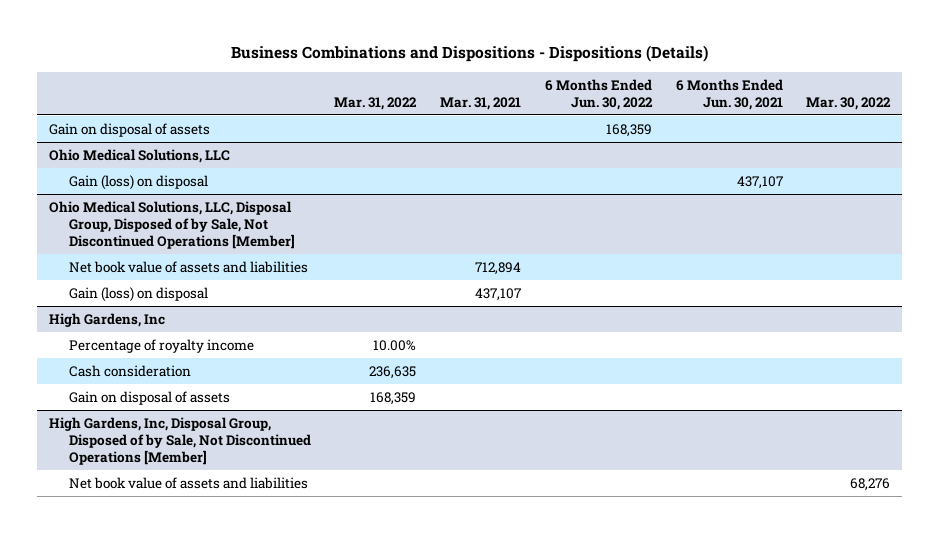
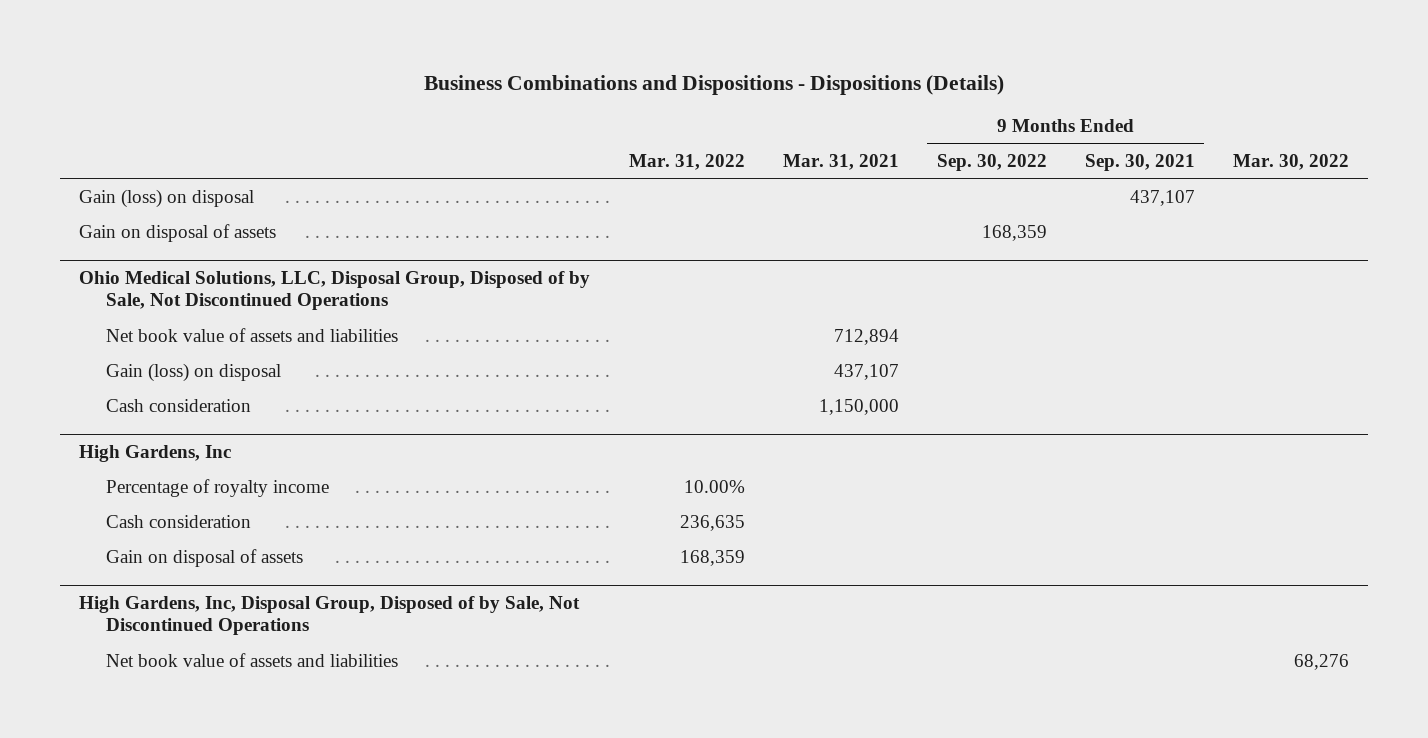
- | Mar. 31, 2022 | Mar. 31, 2021 | 6 Months Ended Jun. 30, 2022 | 6 Months Ended Jun. 30, 2021 | Mar. 30, 2022
+ | Mar. 31, 2022 | Mar. 31, 2021 | 9 Months Ended Sep. 30, 2022 | 9 Months Ended Sep. 30, 2021 | Mar. 30, 2022
+ Gain (loss) on disposal | | | | 437,107 |
- Ohio Medical Solutions, LLC
- Gain (loss) on disposal | | | | 437,107 |
- Ohio Medical Solutions, LLC, Disposal Group, Disposed of by Sale, Not Discontinued Operations [Member]
+ Ohio Medical Solutions, LLC, Disposal Group, Disposed of by Sale, Not Discontinued Operations
+ Cash consideration | | 1,150,000 | | |
- High Gardens, Inc, Disposal Group, Disposed of by Sale, Not Discontinued Operations [Member]
+ High Gardens, Inc, Disposal Group, Disposed of by Sale, Not Discontinued Operations

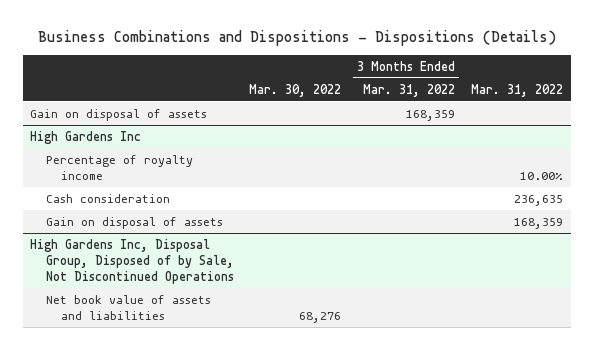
- | Mar. 31, 2022 | Mar. 31, 2021 | 9 Months Ended Sep. 30, 2022 | 9 Months Ended Sep. 30, 2021 | Mar. 30, 2022
+ | Mar. 30, 2022 | 3 Months Ended Mar. 31, 2022 | Mar. 31, 2022
- Gain (loss) on disposal | | | | 437,107 |
- Ohio Medical Solutions, LLC, Disposal Group, Disposed of by Sale, Not Discontinued Operations
- Net book value of assets and liabilities | | 712,894 | | |
- Gain (loss) on disposal | | 437,107 | | |
- Cash consideration | | 1,150,000 | | |
- High Gardens, Inc
+ High Gardens Inc
- High Gardens, Inc, Disposal Group, Disposed of by Sale, Not Discontinued Operations
+ High Gardens Inc, Disposal Group, Disposed of by Sale, Not Discontinued Operations

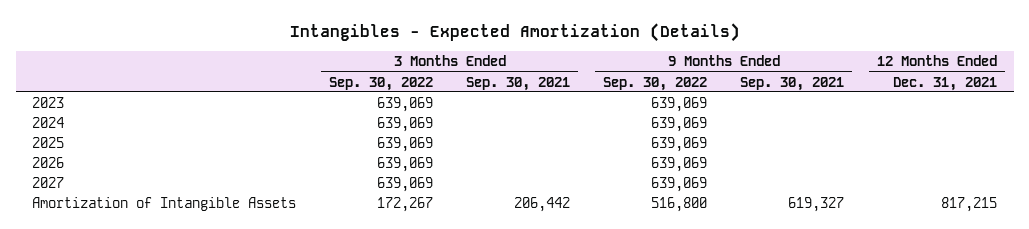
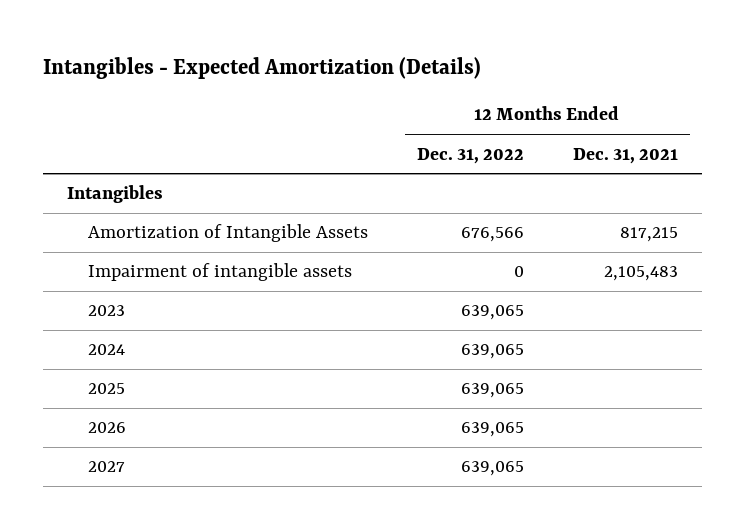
- | 3 Months Ended Sep. 30, 2022 | 3 Months Ended Sep. 30, 2021 | 9 Months Ended Sep. 30, 2022 | 9 Months Ended Sep. 30, 2021 | 12 Months Ended Dec. 31, 2021
+ | 12 Months Ended Dec. 31, 2022 | 12 Months Ended Dec. 31, 2021
+ Intangibles
moved up: Amortization of Intangible Assets | 676,566 | 817,215
+ Impairment of intangible assets | 0 | 2,105,483

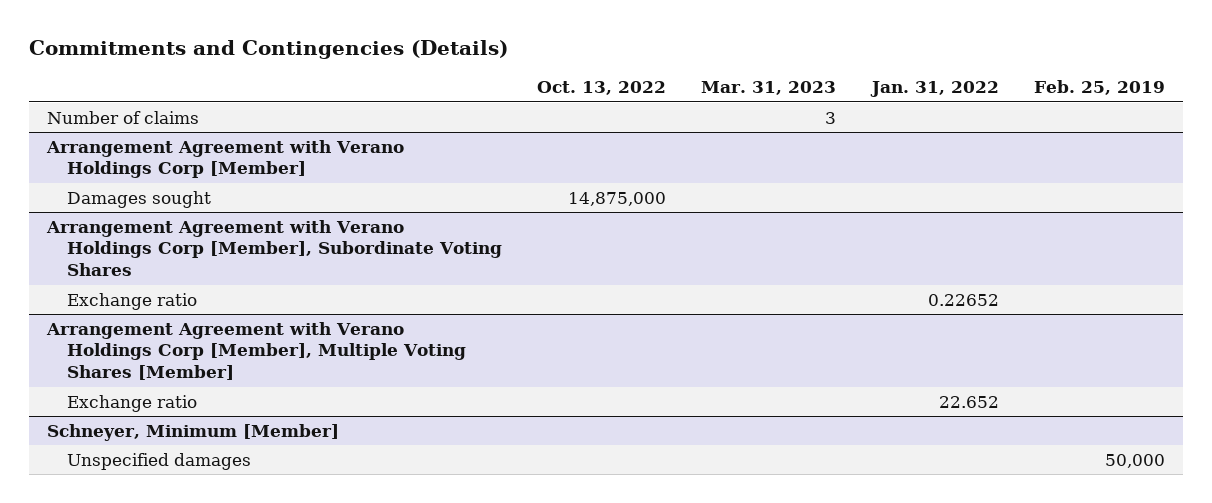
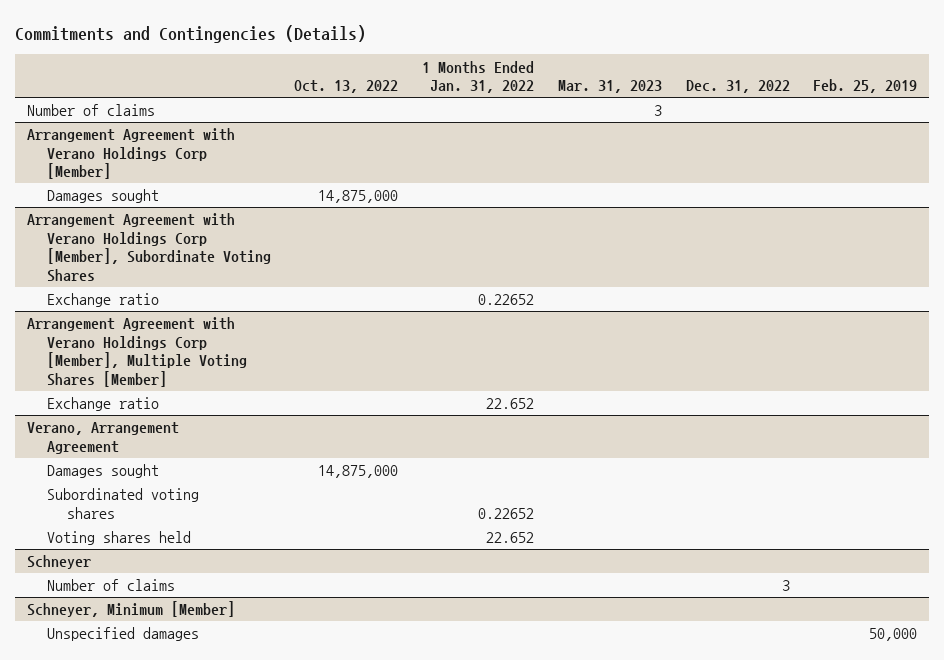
- | Oct. 13, 2022 | Mar. 31, 2023 | Jan. 31, 2022 | Feb. 25, 2019
+ | Oct. 13, 2022 | 1 Months Ended Jan. 31, 2022 | Mar. 31, 2023 | Dec. 31, 2022 | Feb. 25, 2019
+ Verano, Arrangement Agreement
+ Damages sought | 14,875,000 | | | |
+ Subordinated voting shares | | 0.22652 | | |
+ Voting shares held | | 22.652 | | |
+ Schneyer
+ Number of claims | | | | 3 |

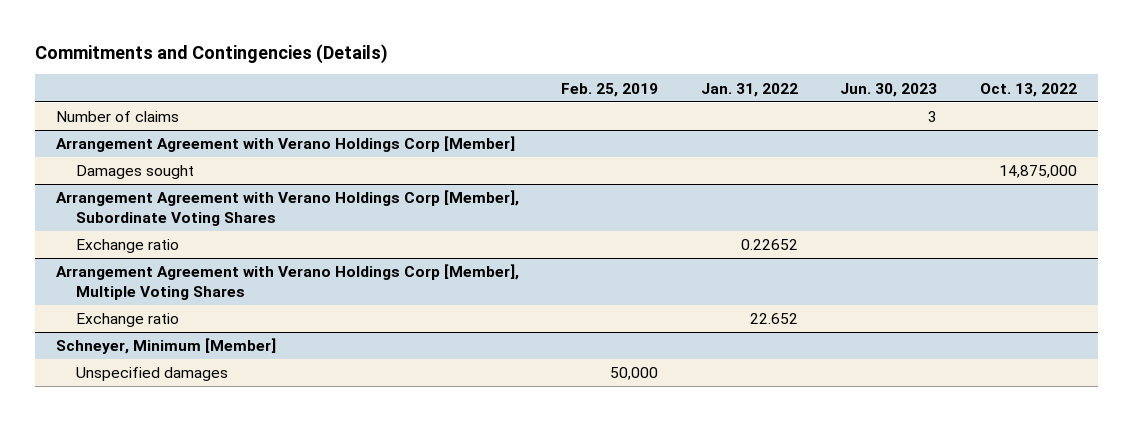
- | Oct. 13, 2022 | 1 Months Ended Jan. 31, 2022 | Mar. 31, 2023 | Dec. 31, 2022 | Feb. 25, 2019
+ | Feb. 25, 2019 | Jan. 31, 2022 | Jun. 30, 2023 | Oct. 13, 2022
- Arrangement Agreement with Verano Holdings Corp [Member], Multiple Voting Shares [Member]
+ Arrangement Agreement with Verano Holdings Corp [Member], Multiple Voting Shares
- Verano, Arrangement Agreement
- Damages sought | 14,875,000 | | | |
- Subordinated voting shares | | 0.22652 | | |
- Voting shares held | | 22.652 | | |
- Schneyer
- Number of claims | | | | 3 |

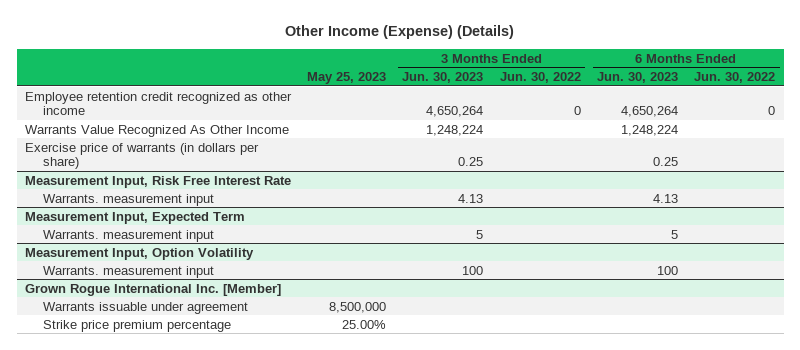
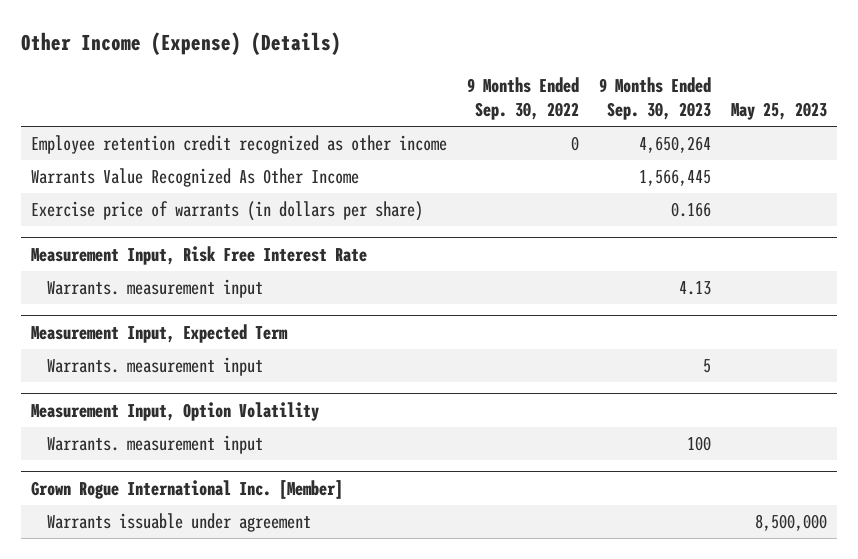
- | May 25, 2023 | 3 Months Ended Jun. 30, 2023 | 3 Months Ended Jun. 30, 2022 | 6 Months Ended Jun. 30, 2023 | 6 Months Ended Jun. 30, 2022
+ | 9 Months Ended Sep. 30, 2022 | 9 Months Ended Sep. 30, 2023 | May 25, 2023
@ Grown Rogue International Inc. [Member]
- Strike price premium percentage | 25.00% | | | |

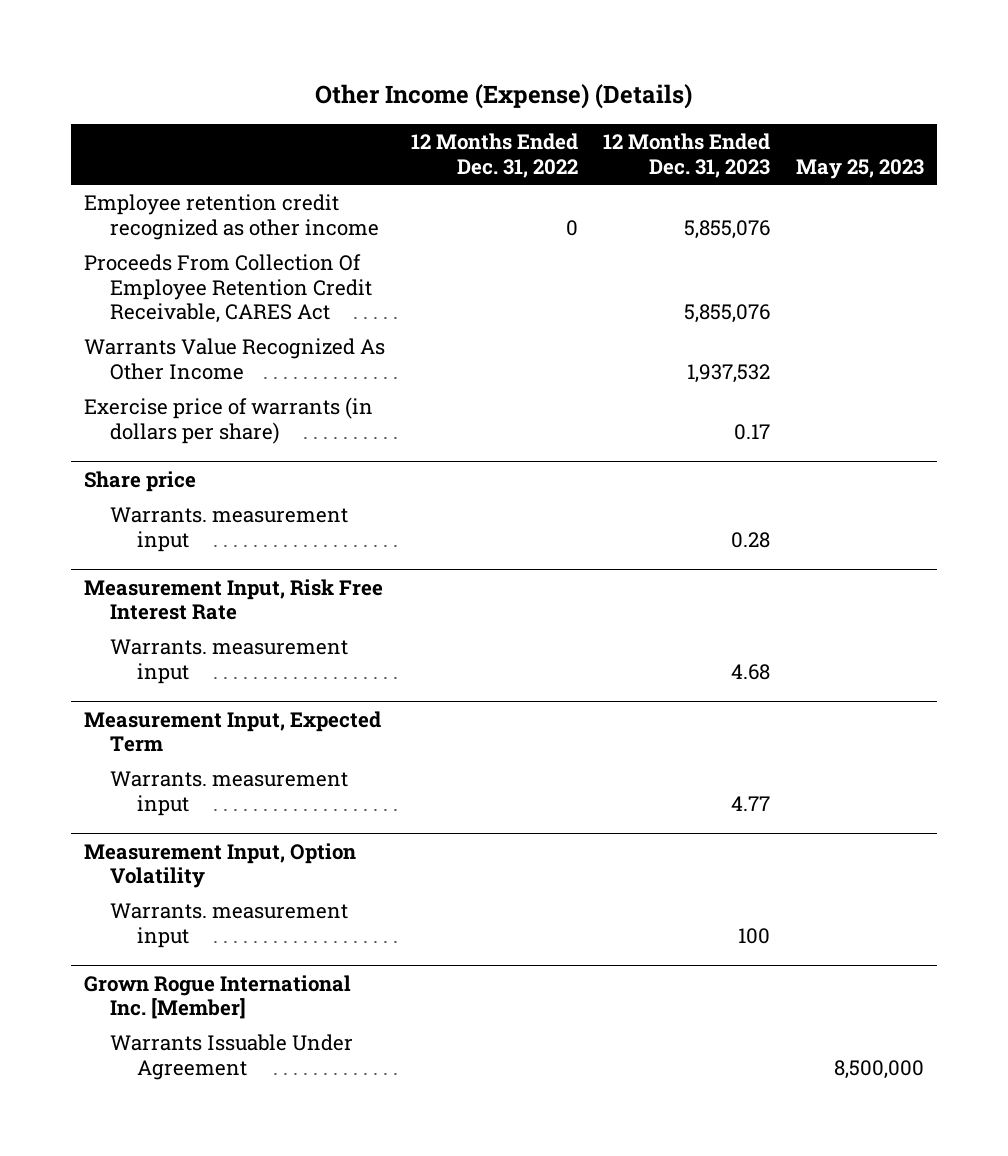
- | 9 Months Ended Sep. 30, 2022 | 9 Months Ended Sep. 30, 2023 | May 25, 2023
+ | 12 Months Ended Dec. 31, 2022 | 12 Months Ended Dec. 31, 2023 | May 25, 2023
+ Proceeds From Collection Of Employee Retention Credit Receivable, CARES Act | | 5,855,076 |
+ Share price
+ Warrants. measurement input | | 0.28 |
@ Grown Rogue International Inc. [Member]
- Warrants issuable under agreement | | | 8,500,000
+ Warrants Issuable Under Agreement | | | 8,500,000

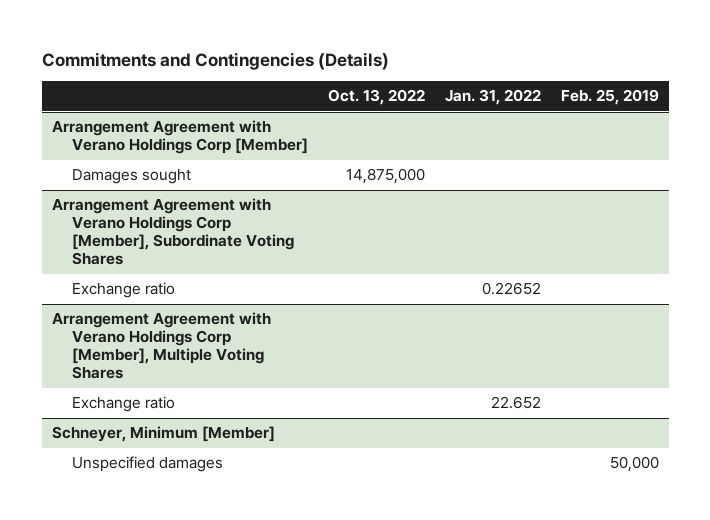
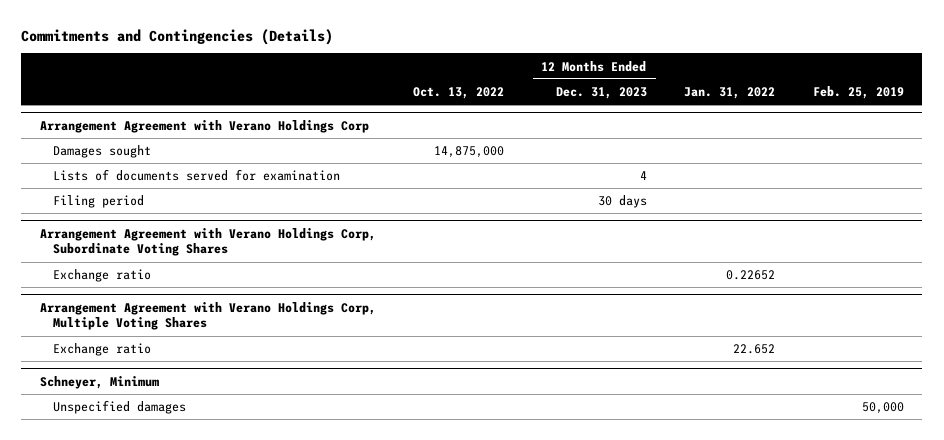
- | Oct. 13, 2022 | Jan. 31, 2022 | Feb. 25, 2019
+ | Oct. 13, 2022 | 12 Months Ended Dec. 31, 2023 | Jan. 31, 2022 | Feb. 25, 2019
- Arrangement Agreement with Verano Holdings Corp [Member]
+ Arrangement Agreement with Verano Holdings Corp
- Arrangement Agreement with Verano Holdings Corp [Member], Subordinate Voting Shares
+ Lists of documents served for examination | | 4 | |
+ Filing period | | 30 days | |
+ Arrangement Agreement with Verano Holdings Corp, Subordinate Voting Shares
- Arrangement Agreement with Verano Holdings Corp [Member], Multiple Voting Shares
+ Arrangement Agreement with Verano Holdings Corp, Multiple Voting Shares
- Schneyer, Minimum [Member]
+ Schneyer, Minimum

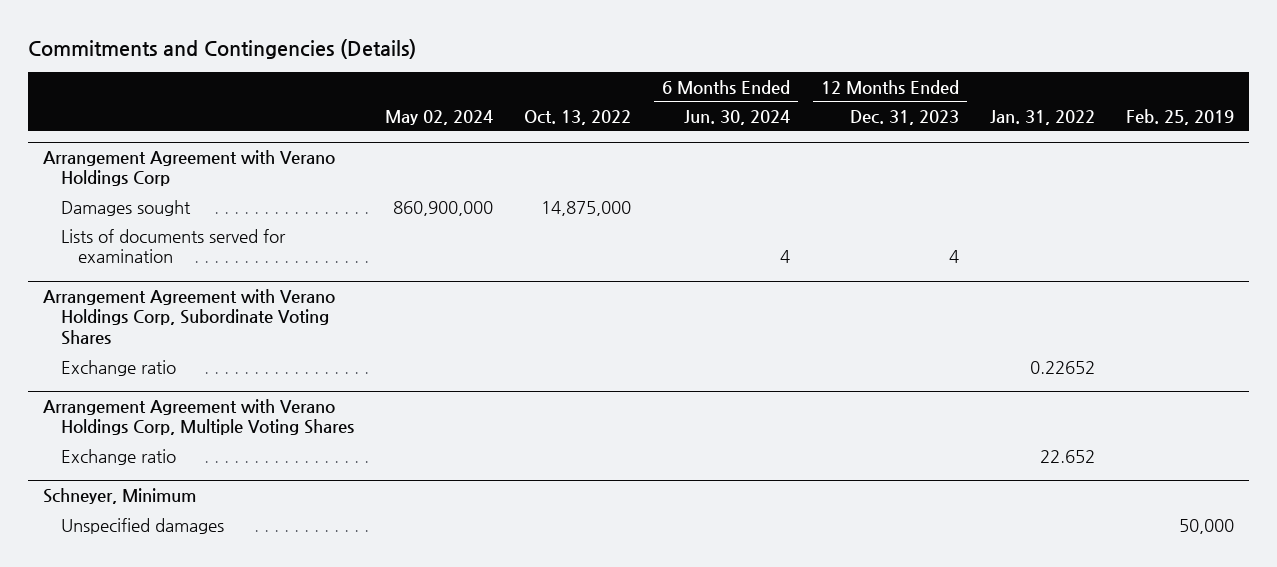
- | Oct. 13, 2022 | 12 Months Ended Dec. 31, 2023 | Jan. 31, 2022 | Feb. 25, 2019
+ | May 02, 2024 | Oct. 13, 2022 | 6 Months Ended Jun. 30, 2024 | 12 Months Ended Dec. 31, 2023 | Jan. 31, 2022 | Feb. 25, 2019
@ Arrangement Agreement with Verano Holdings Corp
- Filing period | | 30 days | |

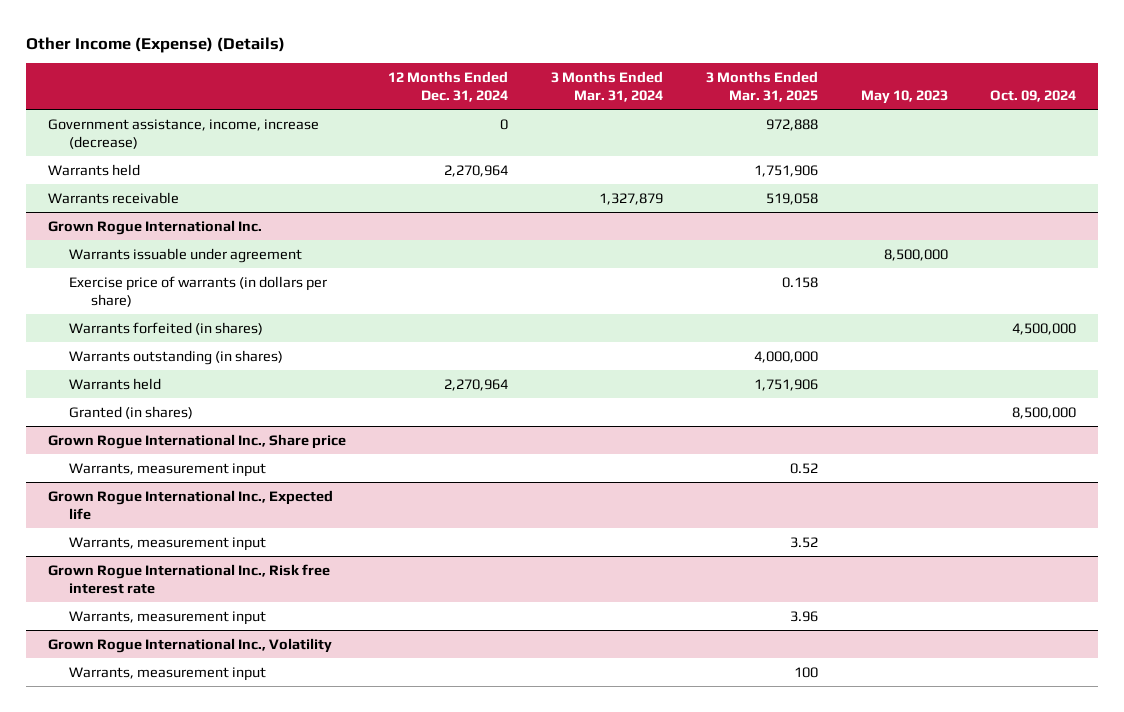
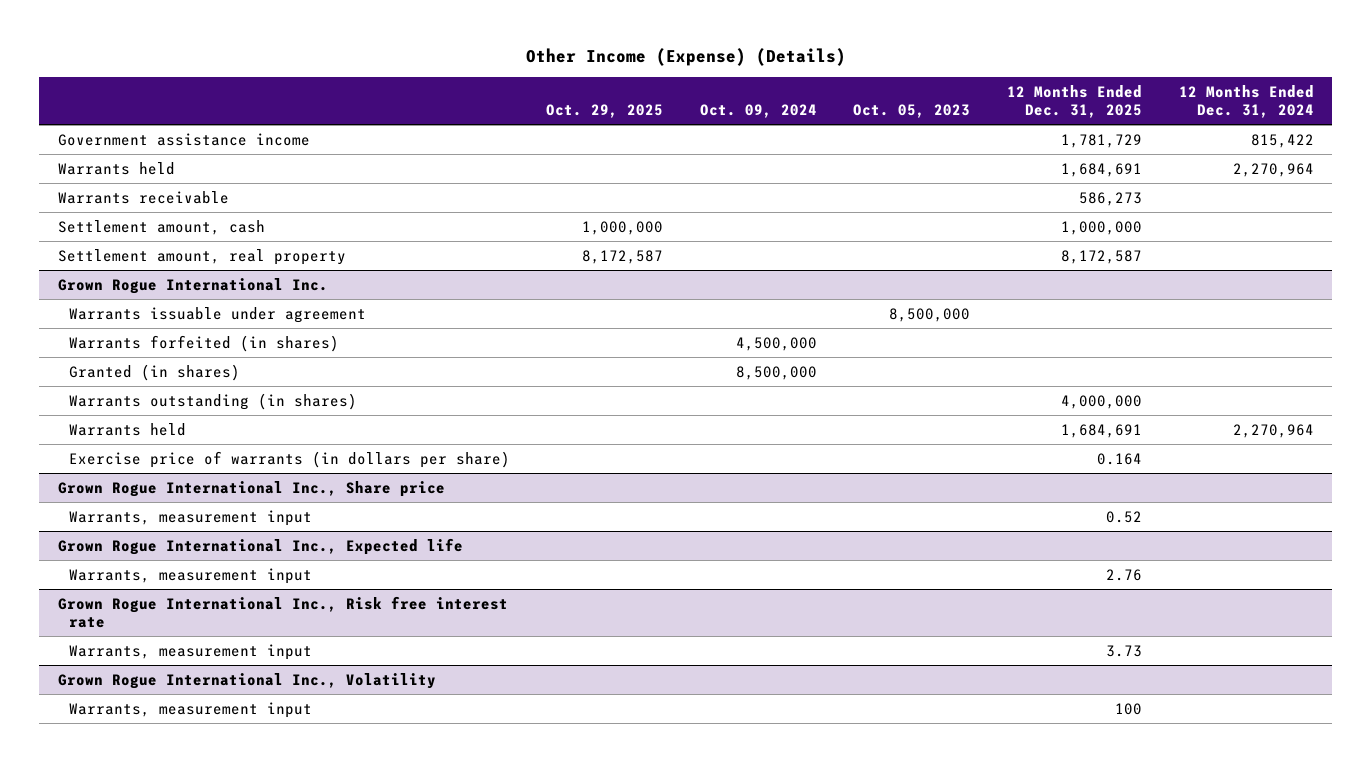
- | 12 Months Ended Dec. 31, 2024 | 3 Months Ended Mar. 31, 2024 | 3 Months Ended Mar. 31, 2025 | May 10, 2023 | Oct. 09, 2024
+ | Oct. 29, 2025 | Oct. 09, 2024 | Oct. 05, 2023 | 12 Months Ended Dec. 31, 2025 | 12 Months Ended Dec. 31, 2024
- Government assistance, income, increase (decrease) | 0 | | 972,888 | |
+ Government assistance income | | | | 1,781,729 | 815,422
+ Settlement amount, cash | 1,000,000 | | | 1,000,000 |
+ Settlement amount, real property | 8,172,587 | | | 8,172,587 |
@ Grown Rogue International Inc.
moved up: Granted (in shares) | | 8,500,000 | | |
moved down: Exercise price of warrants (in dollars per share) | | | | 0.164 |

